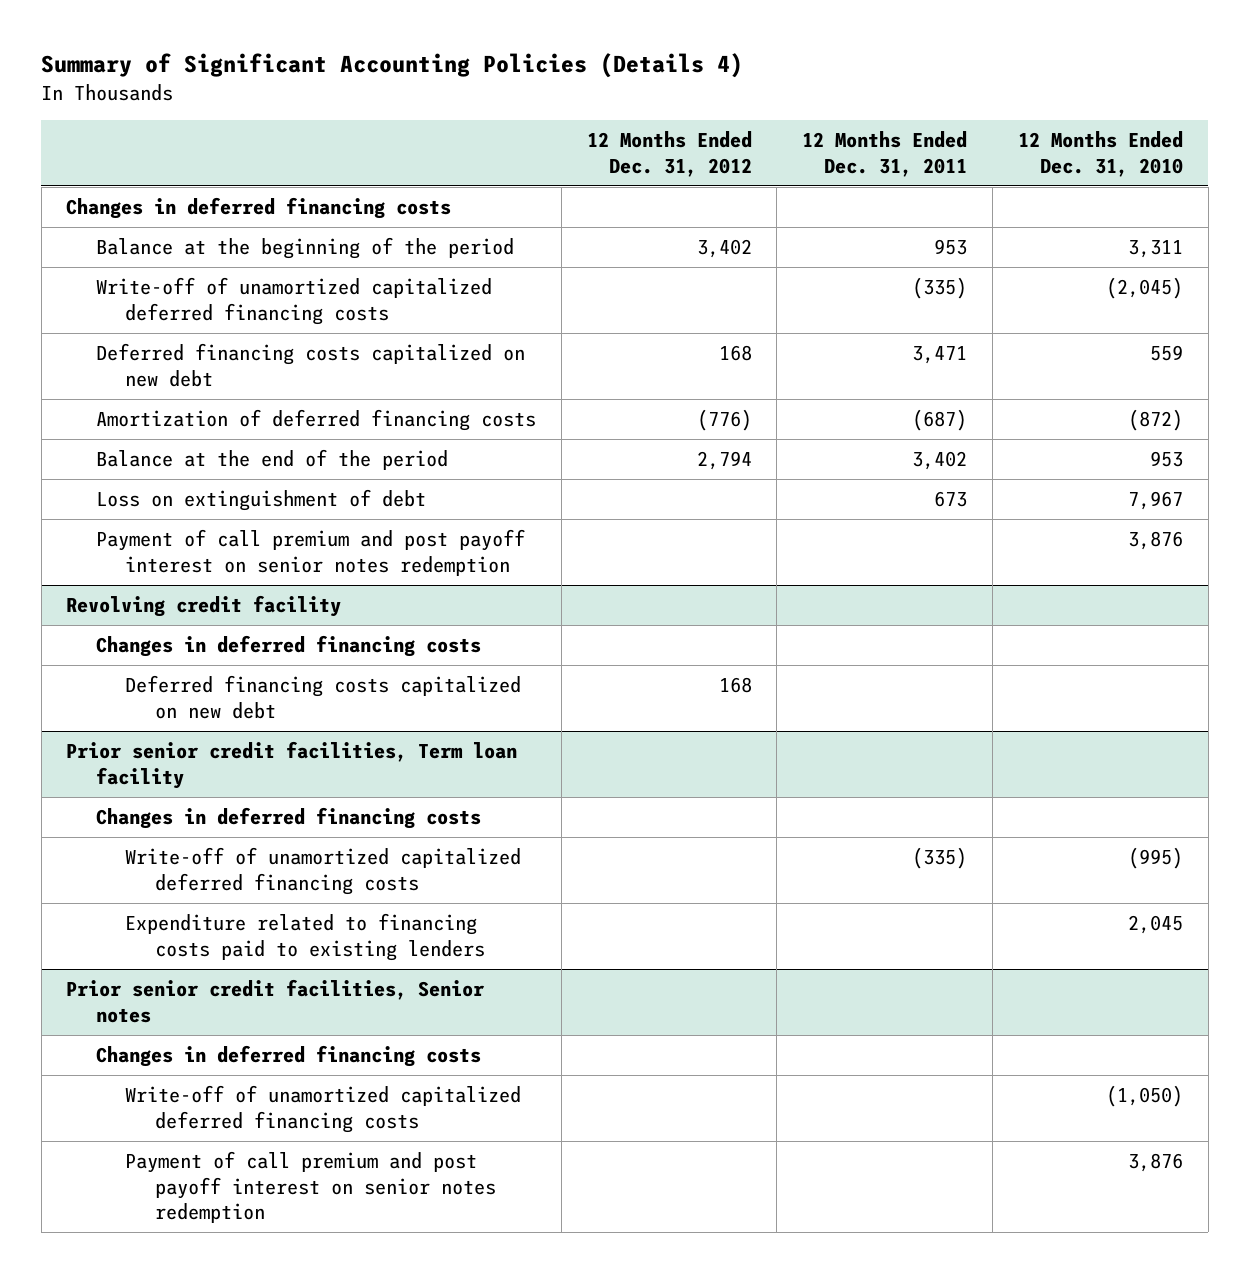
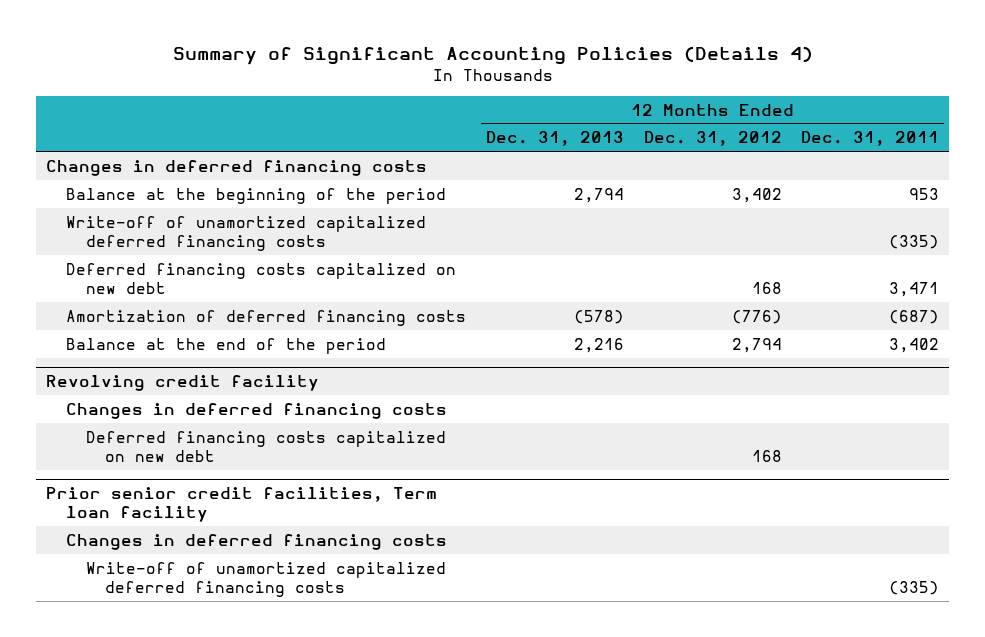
- | 12 Months Ended Dec. 31, 2012 | 12 Months Ended Dec. 31, 2011 | 12 Months Ended Dec. 31, 2010
+ | 12 Months Ended Dec. 31, 2013 | 12 Months Ended Dec. 31, 2012 | 12 Months Ended Dec. 31, 2011
- Loss on extinguishment of debt | | 673 | 7,967
- Payment of call premium and post payoff interest on senior notes redemption | | | 3,876
@ Prior senior credit facilities, Term loan facility
- Expenditure related to financing costs paid to existing lenders | | | 2,045
- Prior senior credit facilities, Senior notes
- Changes in deferred financing costs
- Write-off of unamortized capitalized deferred financing costs | | | (1,050)
- Payment of call premium and post payoff interest on senior notes redemption | | | 3,876

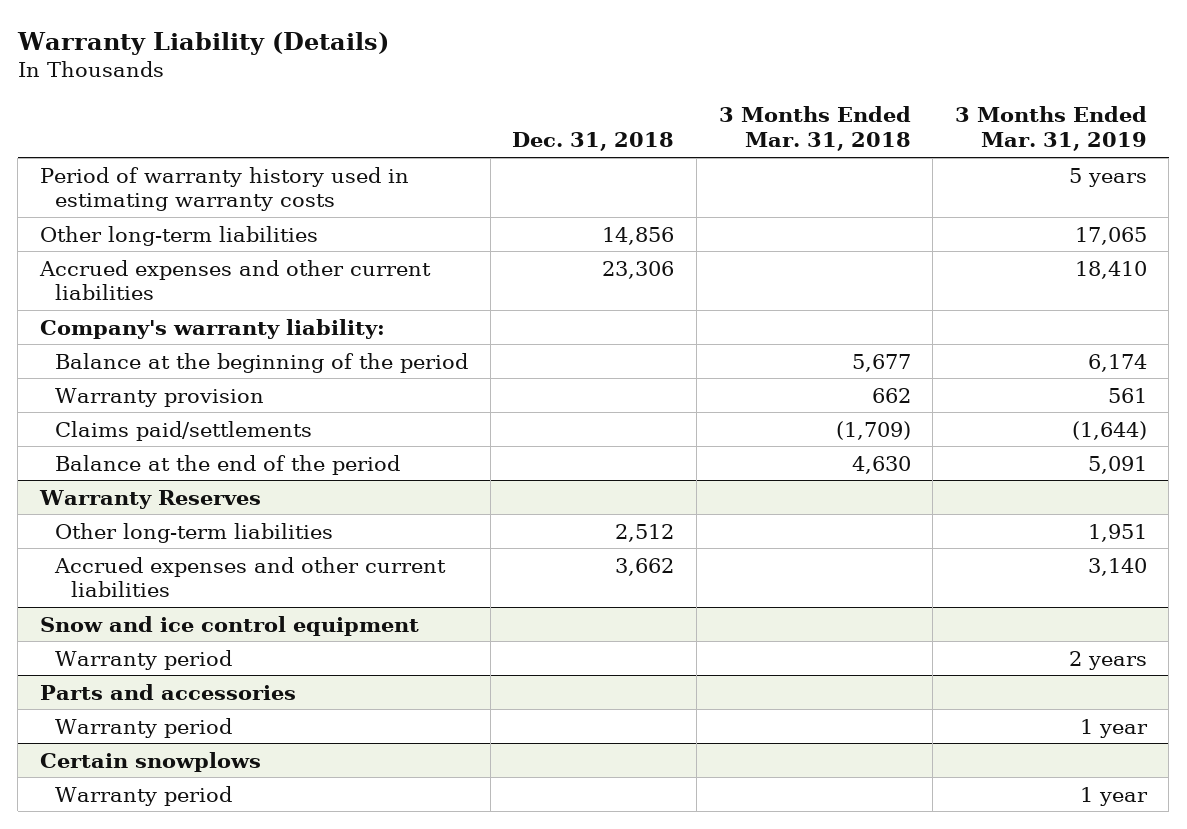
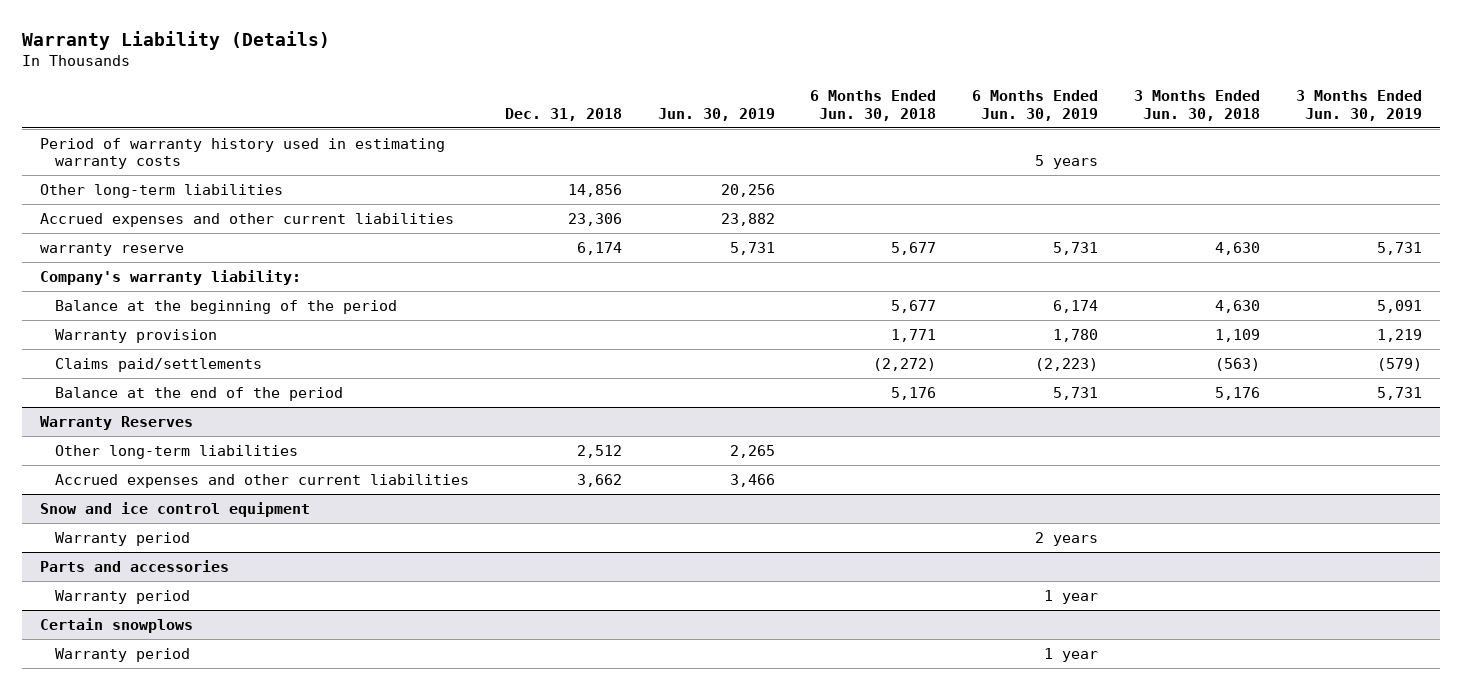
- | Dec. 31, 2018 | 3 Months Ended Mar. 31, 2018 | 3 Months Ended Mar. 31, 2019
+ | Dec. 31, 2018 | Jun. 30, 2019 | 6 Months Ended Jun. 30, 2018 | 6 Months Ended Jun. 30, 2019 | 3 Months Ended Jun. 30, 2018 | 3 Months Ended Jun. 30, 2019
+ warranty reserve | 6,174 | 5,731 | 5,677 | 5,731 | 4,630 | 5,731

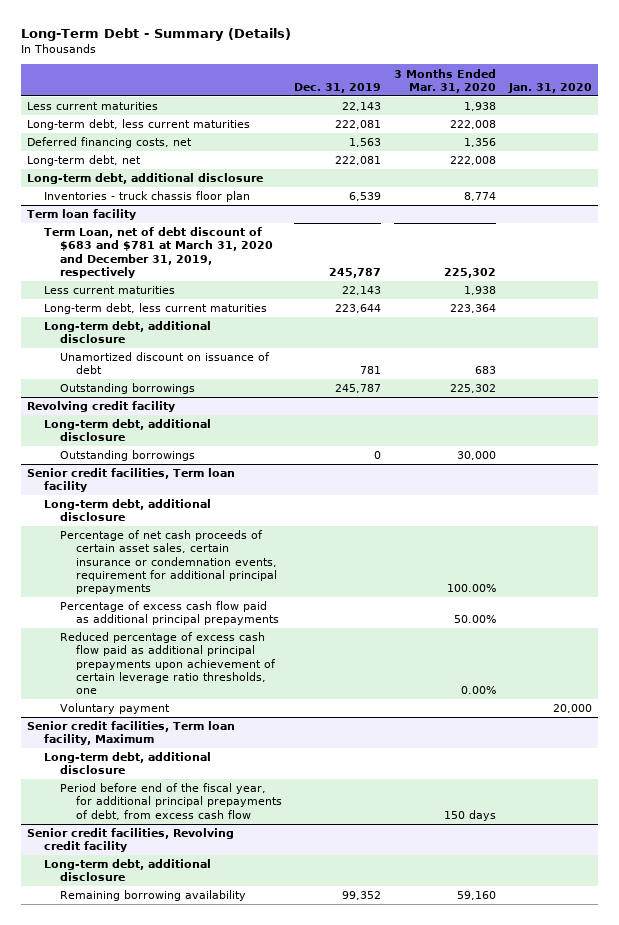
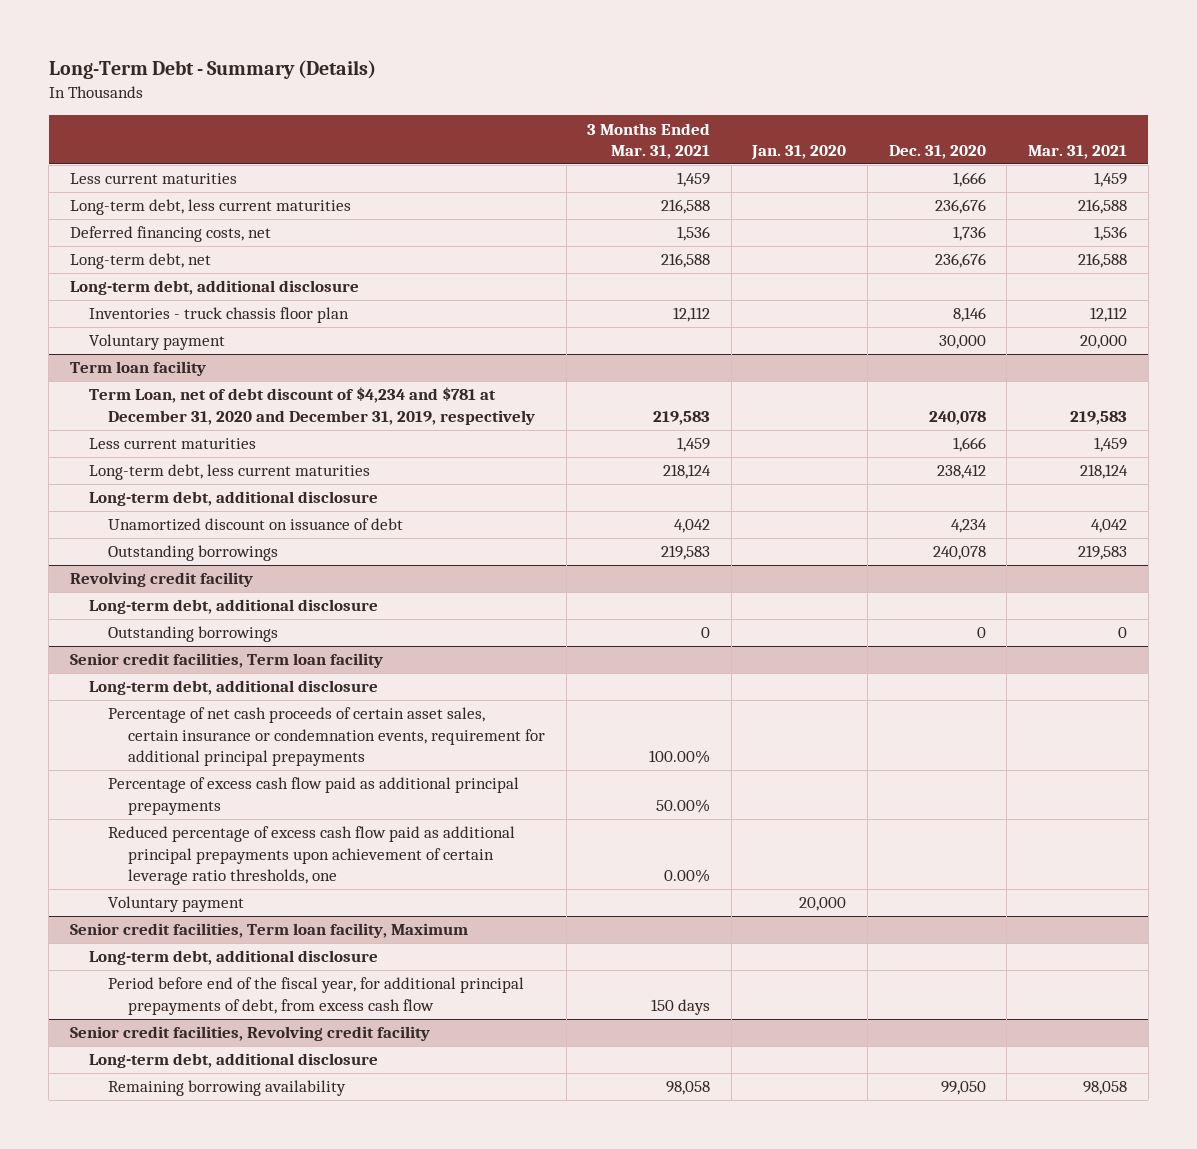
- | Dec. 31, 2019 | 3 Months Ended Mar. 31, 2020 | Jan. 31, 2020
+ | 3 Months Ended Mar. 31, 2021 | Jan. 31, 2020 | Dec. 31, 2020 | Mar. 31, 2021
+ Voluntary payment | | | 30,000 | 20,000
@ Term loan facility
- Term Loan, net of debt discount of $683 and $781 at March 31, 2020 and December 31, 2019, respectively | 245,787 | 225,302 |
+ Term Loan, net of debt discount of $4,234 and $781 at December 31, 2020 and December 31, 2019, respectively | 219,583 | | 240,078 | 219,583

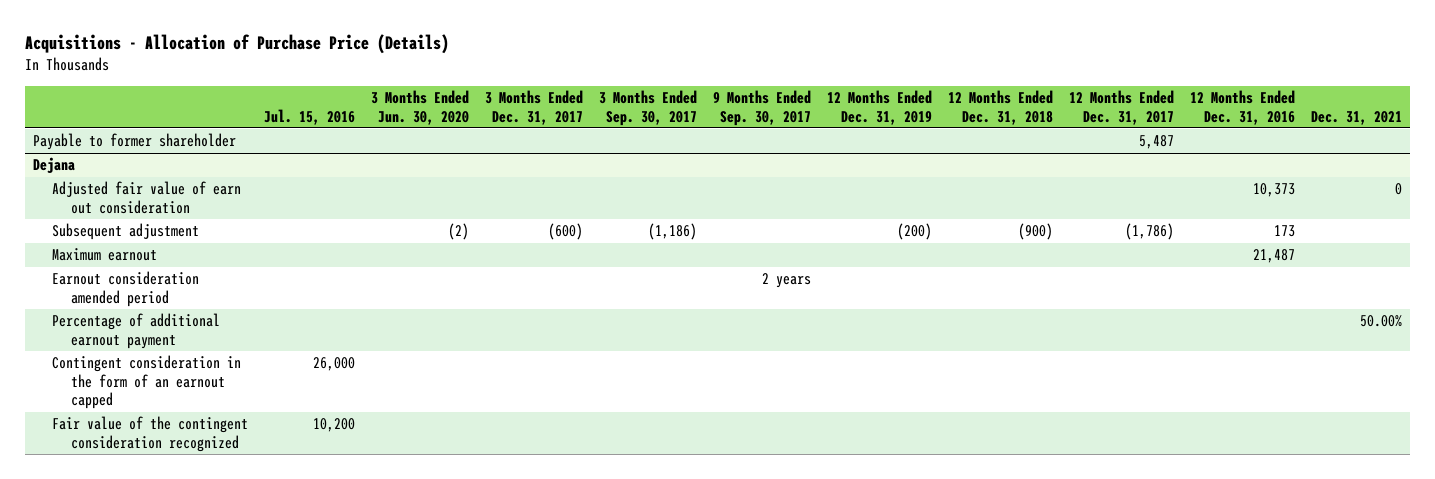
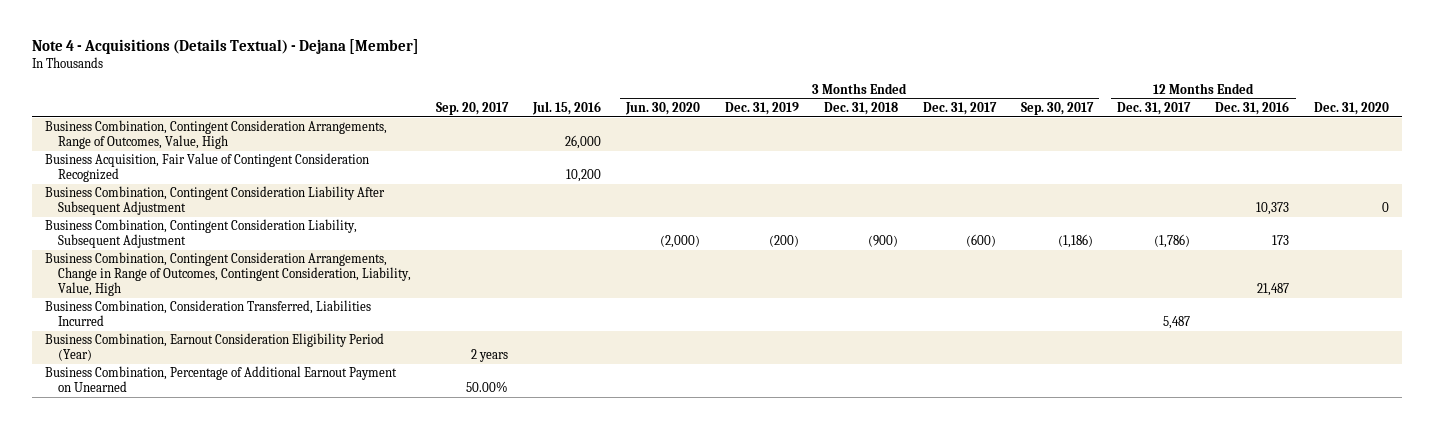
- Acquisitions - Allocation of Purchase Price (Details)
+ Note 4 - Acquisitions (Details Textual) - Dejana [Member]
- | Jul. 15, 2016 | 3 Months Ended Jun. 30, 2020 | 3 Months Ended Dec. 31, 2017 | 3 Months Ended Sep. 30, 2017 | 9 Months Ended Sep. 30, 2017 | 12 Months Ended Dec. 31, 2019 | 12 Months Ended Dec. 31, 2018 | 12 Months Ended Dec. 31, 2017 | 12 Months Ended Dec. 31, 2016 | Dec. 31, 2021
+ | Sep. 20, 2017 | Jul. 15, 2016 | 3 Months Ended Jun. 30, 2020 | 3 Months Ended Dec. 31, 2019 | 3 Months Ended Dec. 31, 2018 | 3 Months Ended Dec. 31, 2017 | 3 Months Ended Sep. 30, 2017 | 12 Months Ended Dec. 31, 2017 | 12 Months Ended Dec. 31, 2016 | Dec. 31, 2020
- Payable to former shareholder | | | | | | | | 5,487 | |
- Dejana
- Adjusted fair value of earn out consideration | | | | | | | | | 10,373 | 0
- Subsequent adjustment | | (2) | (600) | (1,186) | | (200) | (900) | (1,786) | 173 |
- Maximum earnout | | | | | | | | | 21,487 |
- Earnout consideration amended period | | | | | 2 years | | | | |
- Percentage of additional earnout payment | | | | | | | | | | 50.00%
- Contingent consideration in the form of an earnout capped | 26,000 | | | | | | | | |
- Fair value of the contingent consideration recognized | 10,200 | | | | | | | | |
+ Business Combination, Contingent Consideration Arrangements, Range of Outcomes, Value, High | | 26,000 | | | | | | | |
+ Business Acquisition, Fair Value of Contingent Consideration Recognized | | 10,200 | | | | | | | |
+ Business Combination, Contingent Consideration Liability After Subsequent Adjustment | | | | | | | | | 10,373 | 0
+ Business Combination, Contingent Consideration Liability, Subsequent Adjustment | | | (2,000) | (200) | (900) | (600) | (1,186) | (1,786) | 173 |
+ Business Combination, Contingent Consideration Arrangements, Change in Range of Outcomes, Contingent Consideration, Liability, Value, High | | | | | | | | | 21,487 |
+ Business Combination, Consideration Transferred, Liabilities Incurred | | | | | | | | 5,487 | |
+ Business Combination, Earnout Consideration Eligibility Period (Year) | 2 years | | | | | | | | |
+ Business Combination, Percentage of Additional Earnout Payment on Unearned | 50.00% | | | | | | | | |

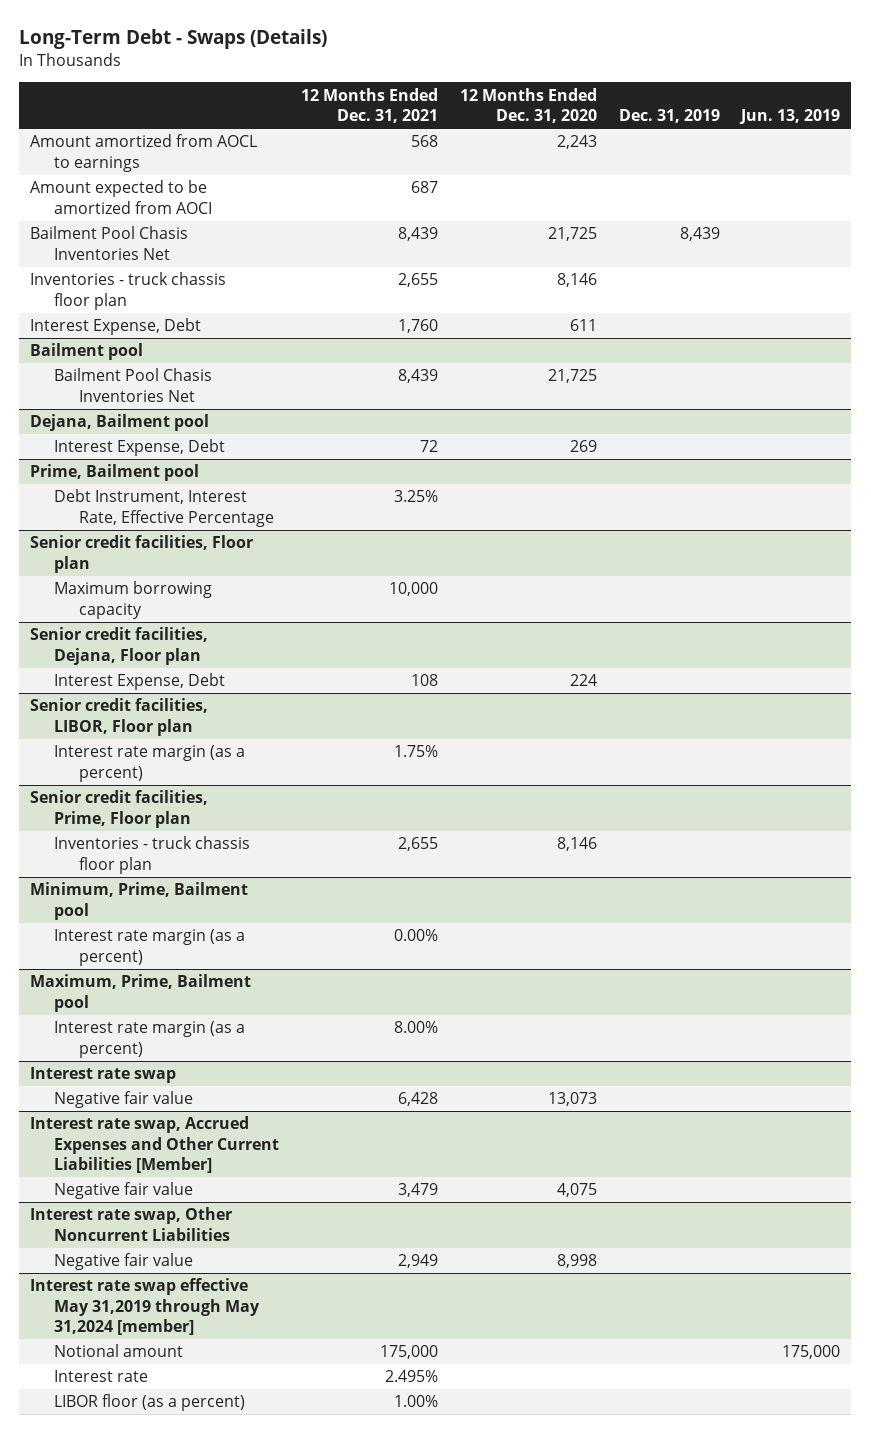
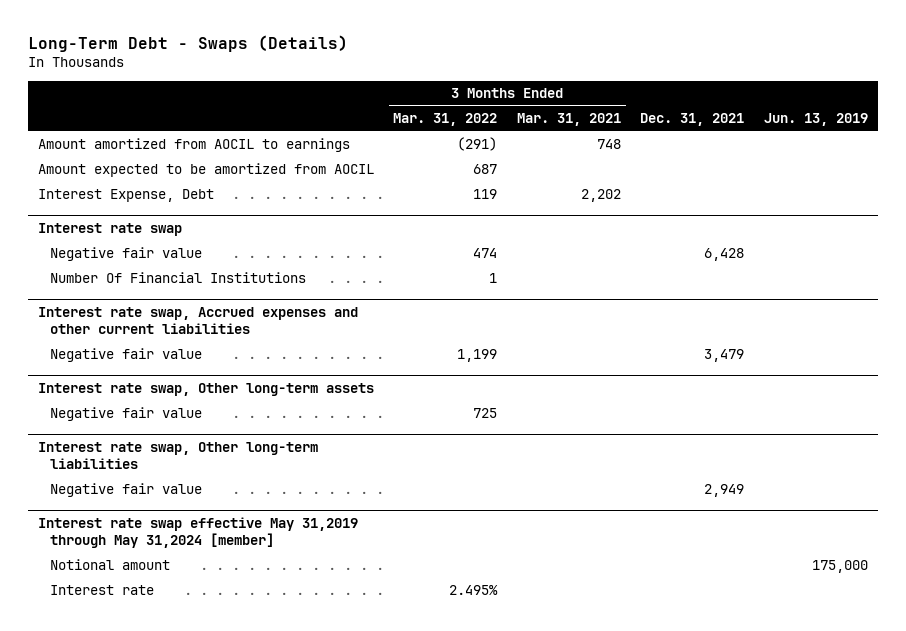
- | 12 Months Ended Dec. 31, 2021 | 12 Months Ended Dec. 31, 2020 | Dec. 31, 2019 | Jun. 13, 2019
+ | 3 Months Ended Mar. 31, 2022 | 3 Months Ended Mar. 31, 2021 | Dec. 31, 2021 | Jun. 13, 2019
- Amount amortized from AOCL to earnings | 568 | 2,243 | |
- Amount expected to be amortized from AOCI | 687 | | |
- Bailment Pool Chasis Inventories Net | 8,439 | 21,725 | 8,439 |
- Inventories - truck chassis floor plan | 2,655 | 8,146 | |
+ Amount amortized from AOCIL to earnings | (291) | 748 | |
+ Amount expected to be amortized from AOCIL | 687 | | |
- Bailment pool
- Bailment Pool Chasis Inventories Net | 8,439 | 21,725 | |
- Dejana, Bailment pool
- Interest Expense, Debt | 72 | 269 | |
- Prime, Bailment pool
- Debt Instrument, Interest Rate, Effective Percentage | 3.25% | | |
- Senior credit facilities, Floor plan
- Maximum borrowing capacity | 10,000 | | |
- Senior credit facilities, Dejana, Floor plan
- Interest Expense, Debt | 108 | 224 | |
- Senior credit facilities, LIBOR, Floor plan
- Interest rate margin (as a percent) | 1.75% | | |
- Senior credit facilities, Prime, Floor plan
- Inventories - truck chassis floor plan | 2,655 | 8,146 | |
- Minimum, Prime, Bailment pool
- Interest rate margin (as a percent) | 0.00% | | |
- Maximum, Prime, Bailment pool
- Interest rate margin (as a percent) | 8.00% | | |
- Interest rate swap, Accrued Expenses and Other Current Liabilities [Member]
@ Interest rate swap
+ Number Of Financial Institutions | 1 | | |
+ Interest rate swap, Accrued expenses and other current liabilities
- Interest rate swap, Other Noncurrent Liabilities
+ Interest rate swap, Other long-term assets
+ Negative fair value | 725 | | |
+ Interest rate swap, Other long-term liabilities
@ Interest rate swap effective May 31,2019 through May 31,2024 [member]
- LIBOR floor (as a percent) | 1.00% | | |

